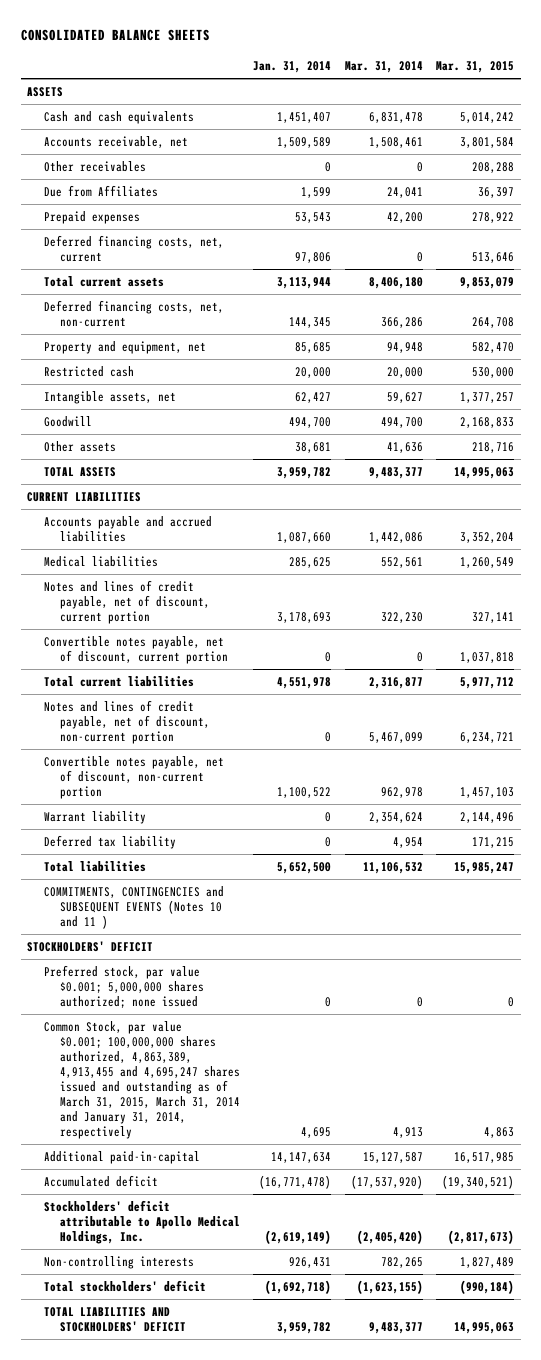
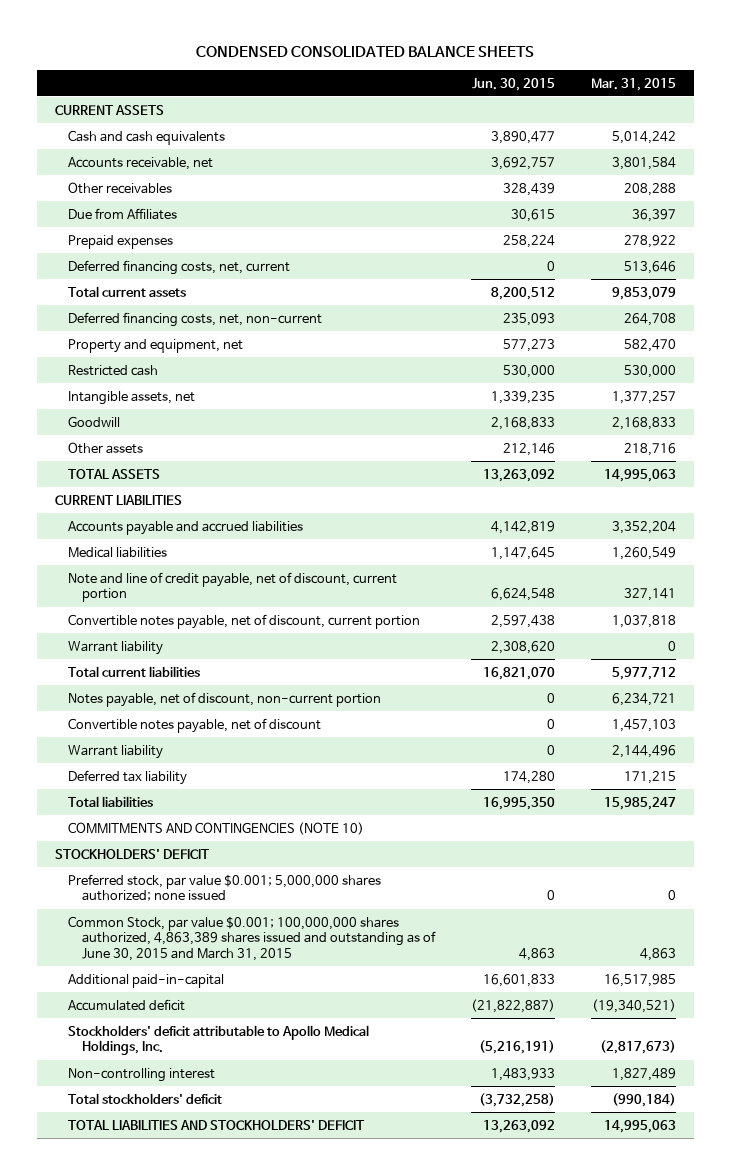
- CONSOLIDATED BALANCE SHEETS
+ CONDENSED CONSOLIDATED BALANCE SHEETS
- | Jan. 31, 2014 | Mar. 31, 2014 | Mar. 31, 2015
+ | Jun. 30, 2015 | Mar. 31, 2015
- ASSETS
+ CURRENT ASSETS
- Notes and lines of credit payable, net of discount, current portion | 3,178,693 | 322,230 | 327,141
+ Note and line of credit payable, net of discount, current portion | 6,624,548 | 327,141
+ Warrant liability | 2,308,620 | 0
- Notes and lines of credit payable, net of discount, non-current portion | 0 | 5,467,099 | 6,234,721
- Convertible notes payable, net of discount, non-current portion | 1,100,522 | 962,978 | 1,457,103
+ Notes payable, net of discount, non-current portion | 0 | 6,234,721
+ Convertible notes payable, net of discount | 0 | 1,457,103
- COMMITMENTS, CONTINGENCIES and SUBSEQUENT EVENTS (Notes 10 and 11 )
+ COMMITMENTS AND CONTINGENCIES (NOTE 10)
- Common Stock, par value $0.001; 100,000,000 shares authorized, 4,863,389, 4,913,455 and 4,695,247 shares issued and outstanding as of March 31, 2015, March 31, 2014 and January 31, 2014, respectively | 4,695 | 4,913 | 4,863
+ Common Stock, par value $0.001; 100,000,000 shares authorized, 4,863,389 shares issued and outstanding as of June 30, 2015 and March 31, 2015 | 4,863 | 4,863
- Non-controlling interests | 926,431 | 782,265 | 1,827,489
+ Non-controlling interest | 1,483,933 | 1,827,489

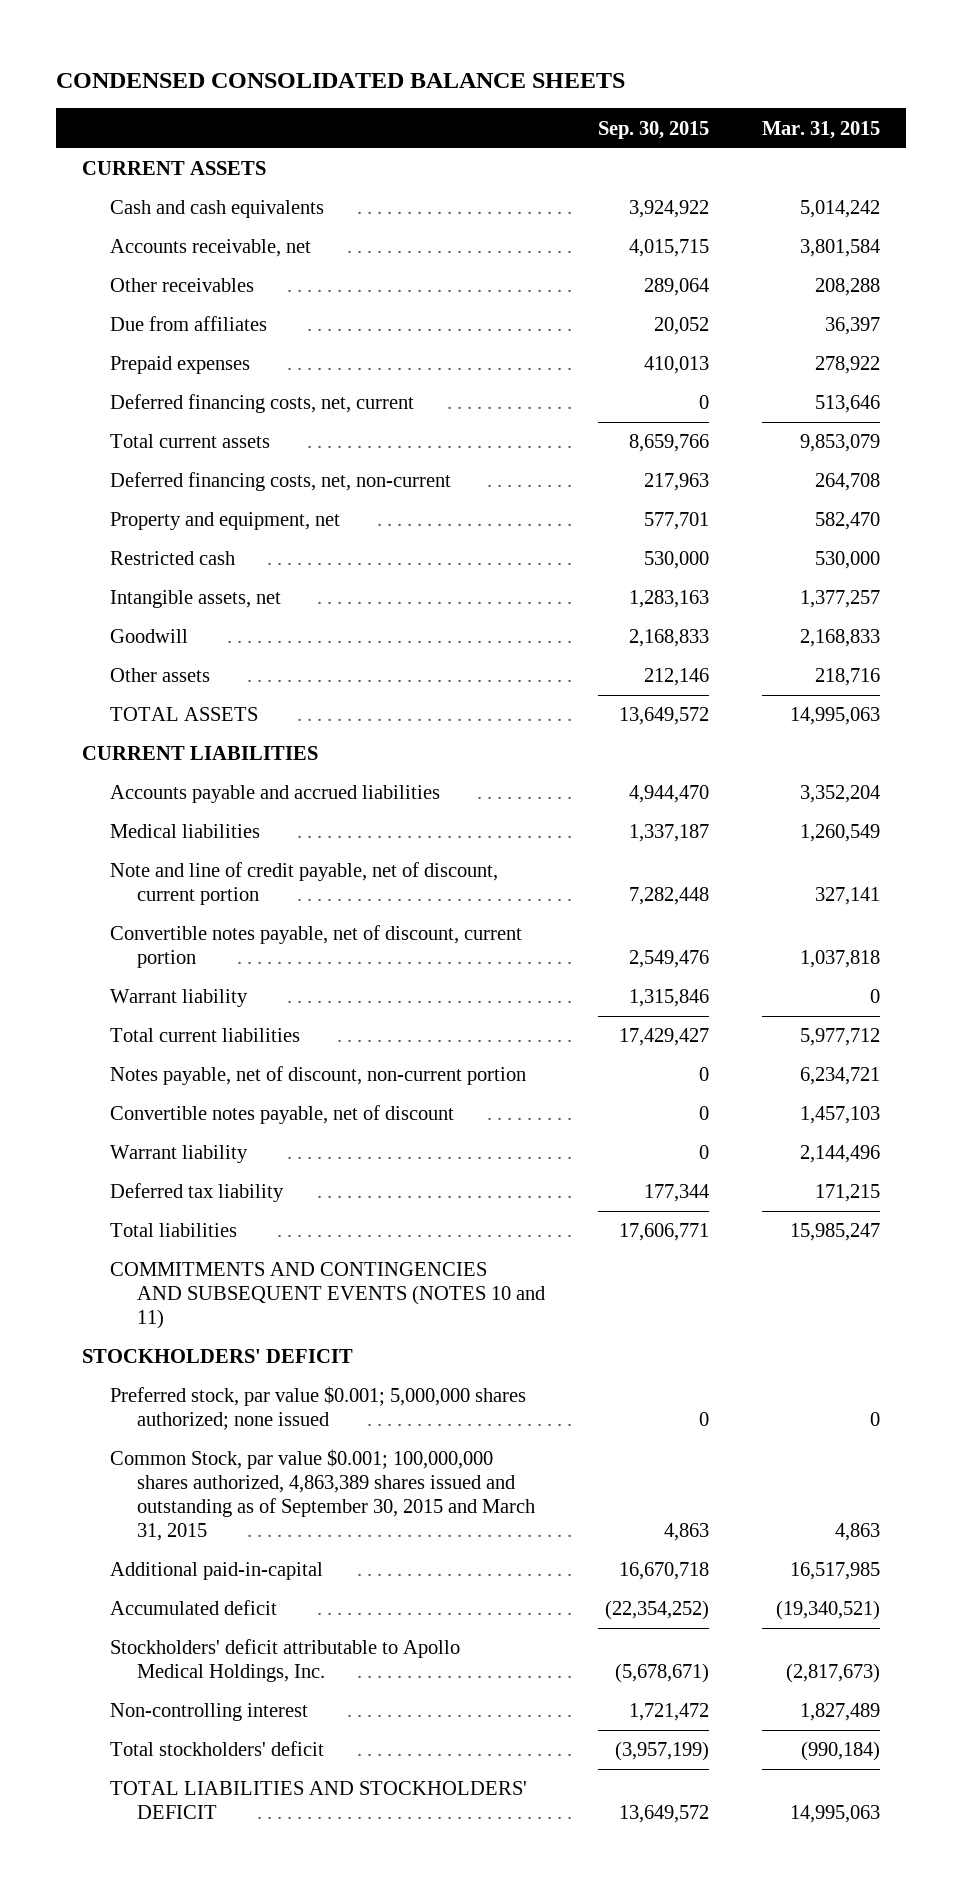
- | Jun. 30, 2015 | Mar. 31, 2015
+ | Sep. 30, 2015 | Mar. 31, 2015
- Due from Affiliates | 30,615 | 36,397
+ Due from affiliates | 20,052 | 36,397
- COMMITMENTS AND CONTINGENCIES (NOTE 10)
+ COMMITMENTS AND CONTINGENCIES AND SUBSEQUENT EVENTS (NOTES 10 and 11)
- Common Stock, par value $0.001; 100,000,000 shares authorized, 4,863,389 shares issued and outstanding as of June 30, 2015 and March 31, 2015 | 4,863 | 4,863
+ Common Stock, par value $0.001; 100,000,000 shares authorized, 4,863,389 shares issued and outstanding as of September 30, 2015 and March 31, 2015 | 4,863 | 4,863

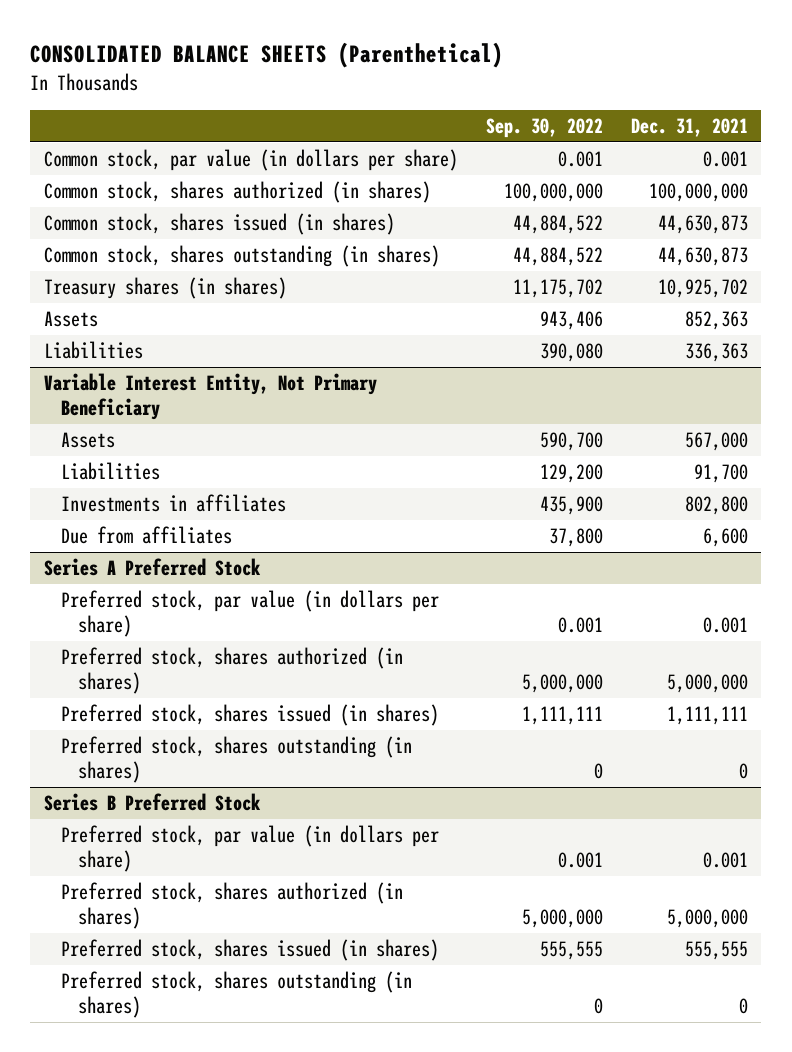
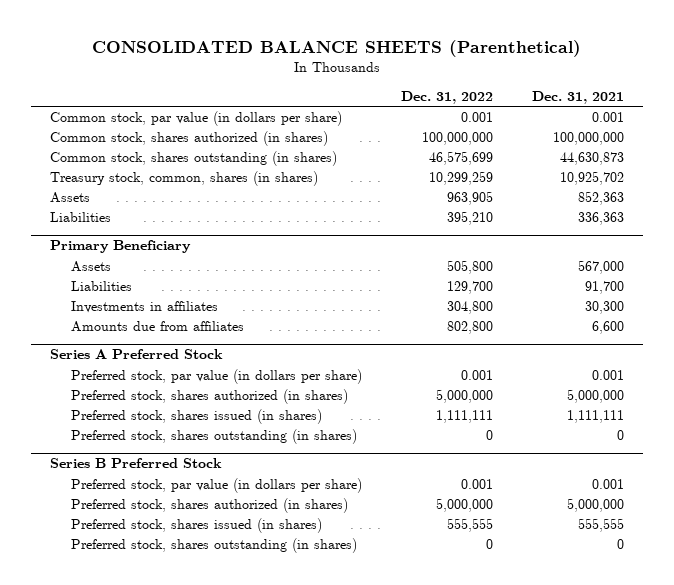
- | Sep. 30, 2022 | Dec. 31, 2021
+ | Dec. 31, 2022 | Dec. 31, 2021
- Common stock, shares issued (in shares) | 44,884,522 | 44,630,873
- Treasury shares (in shares) | 11,175,702 | 10,925,702
+ Treasury stock, common, shares (in shares) | 10,299,259 | 10,925,702
- Variable Interest Entity, Not Primary Beneficiary
+ Primary Beneficiary
- Investments in affiliates | 435,900 | 802,800
- Due from affiliates | 37,800 | 6,600
+ Investments in affiliates | 304,800 | 30,300
+ Amounts due from affiliates | 802,800 | 6,600

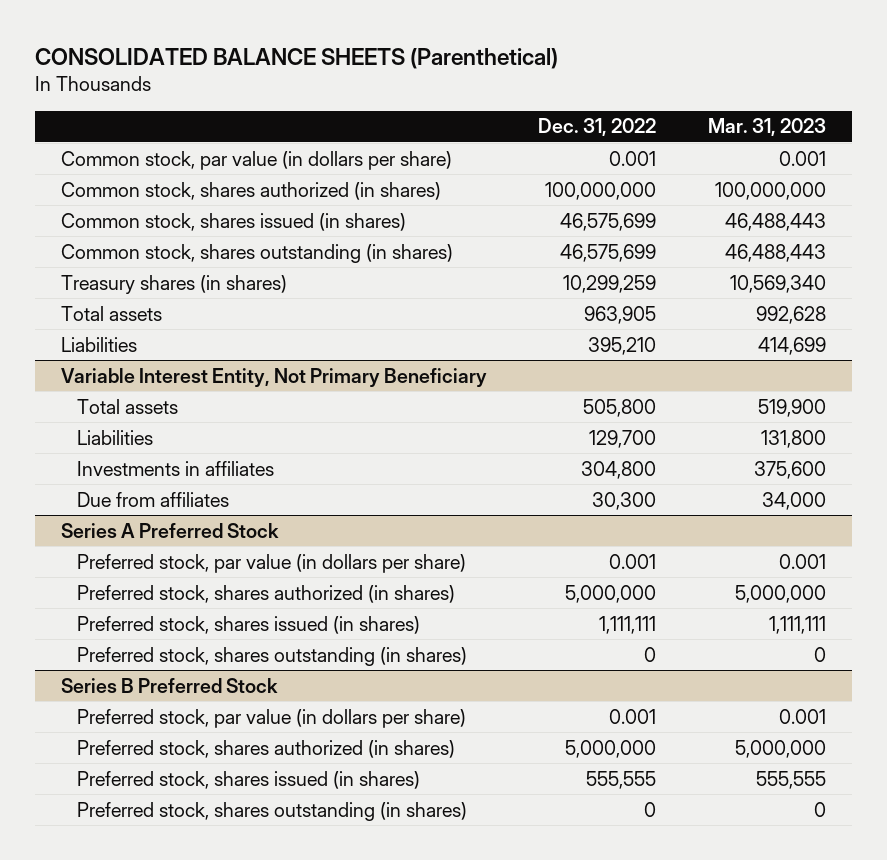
- | Dec. 31, 2022 | Dec. 31, 2021
+ | Dec. 31, 2022 | Mar. 31, 2023
+ Common stock, shares issued (in shares) | 46,575,699 | 46,488,443
- Treasury stock, common, shares (in shares) | 10,299,259 | 10,925,702
- Assets | 963,905 | 852,363
+ Treasury shares (in shares) | 10,299,259 | 10,569,340
+ Total assets | 963,905 | 992,628
- Primary Beneficiary
- Assets | 505,800 | 567,000
+ Variable Interest Entity, Not Primary Beneficiary
+ Total assets | 505,800 | 519,900
- Amounts due from affiliates | 802,800 | 6,600
+ Due from affiliates | 30,300 | 34,000

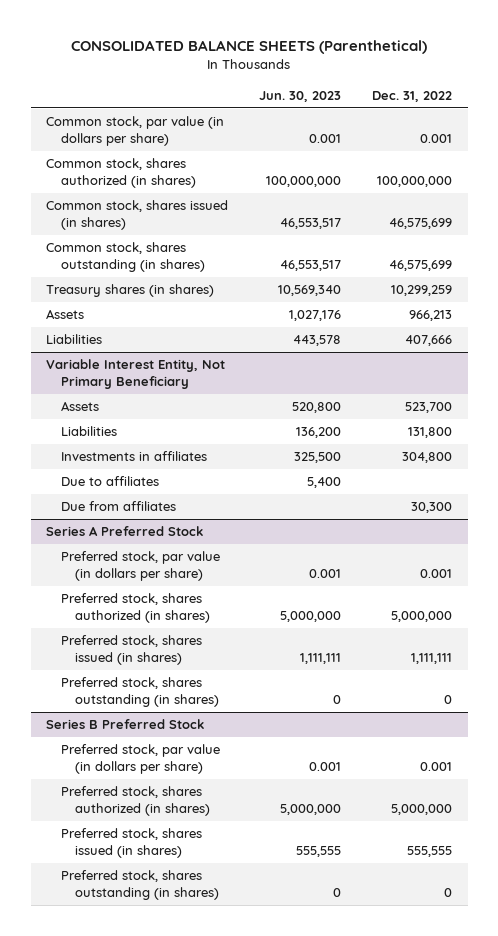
- | Dec. 31, 2022 | Mar. 31, 2023
+ | Jun. 30, 2023 | Dec. 31, 2022
- Total assets | 963,905 | 992,628
- Liabilities | 395,210 | 414,699
+ Assets | 1,027,176 | 966,213
+ Liabilities | 443,578 | 407,666
@ Variable Interest Entity, Not Primary Beneficiary
- Total assets | 505,800 | 519,900
- Liabilities | 129,700 | 131,800
+ Assets | 520,800 | 523,700
+ Liabilities | 136,200 | 131,800
+ Due to affiliates | 5,400 |

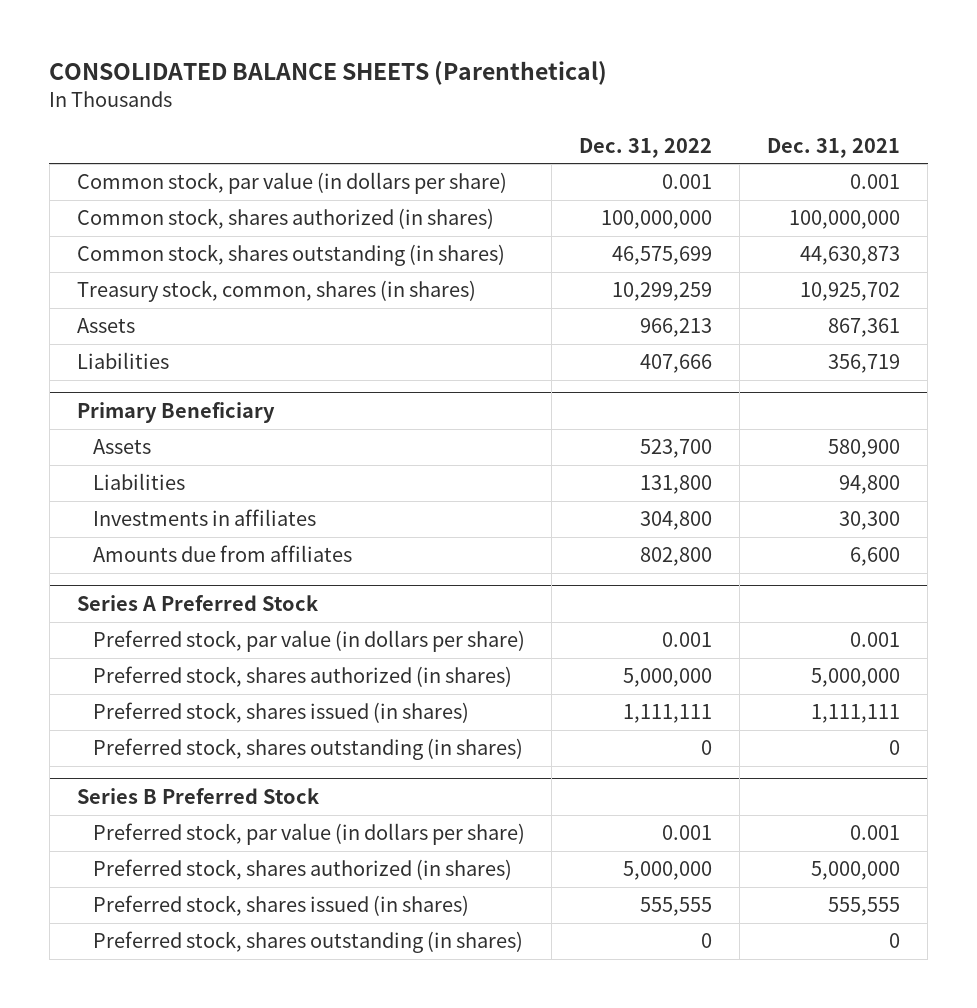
- | Jun. 30, 2023 | Dec. 31, 2022
+ | Dec. 31, 2022 | Dec. 31, 2021
- Common stock, shares issued (in shares) | 46,553,517 | 46,575,699
- Treasury shares (in shares) | 10,569,340 | 10,299,259
+ Treasury stock, common, shares (in shares) | 10,299,259 | 10,925,702
- Variable Interest Entity, Not Primary Beneficiary
+ Primary Beneficiary
- Due to affiliates | 5,400 |
- Due from affiliates | | 30,300
+ Amounts due from affiliates | 802,800 | 6,600

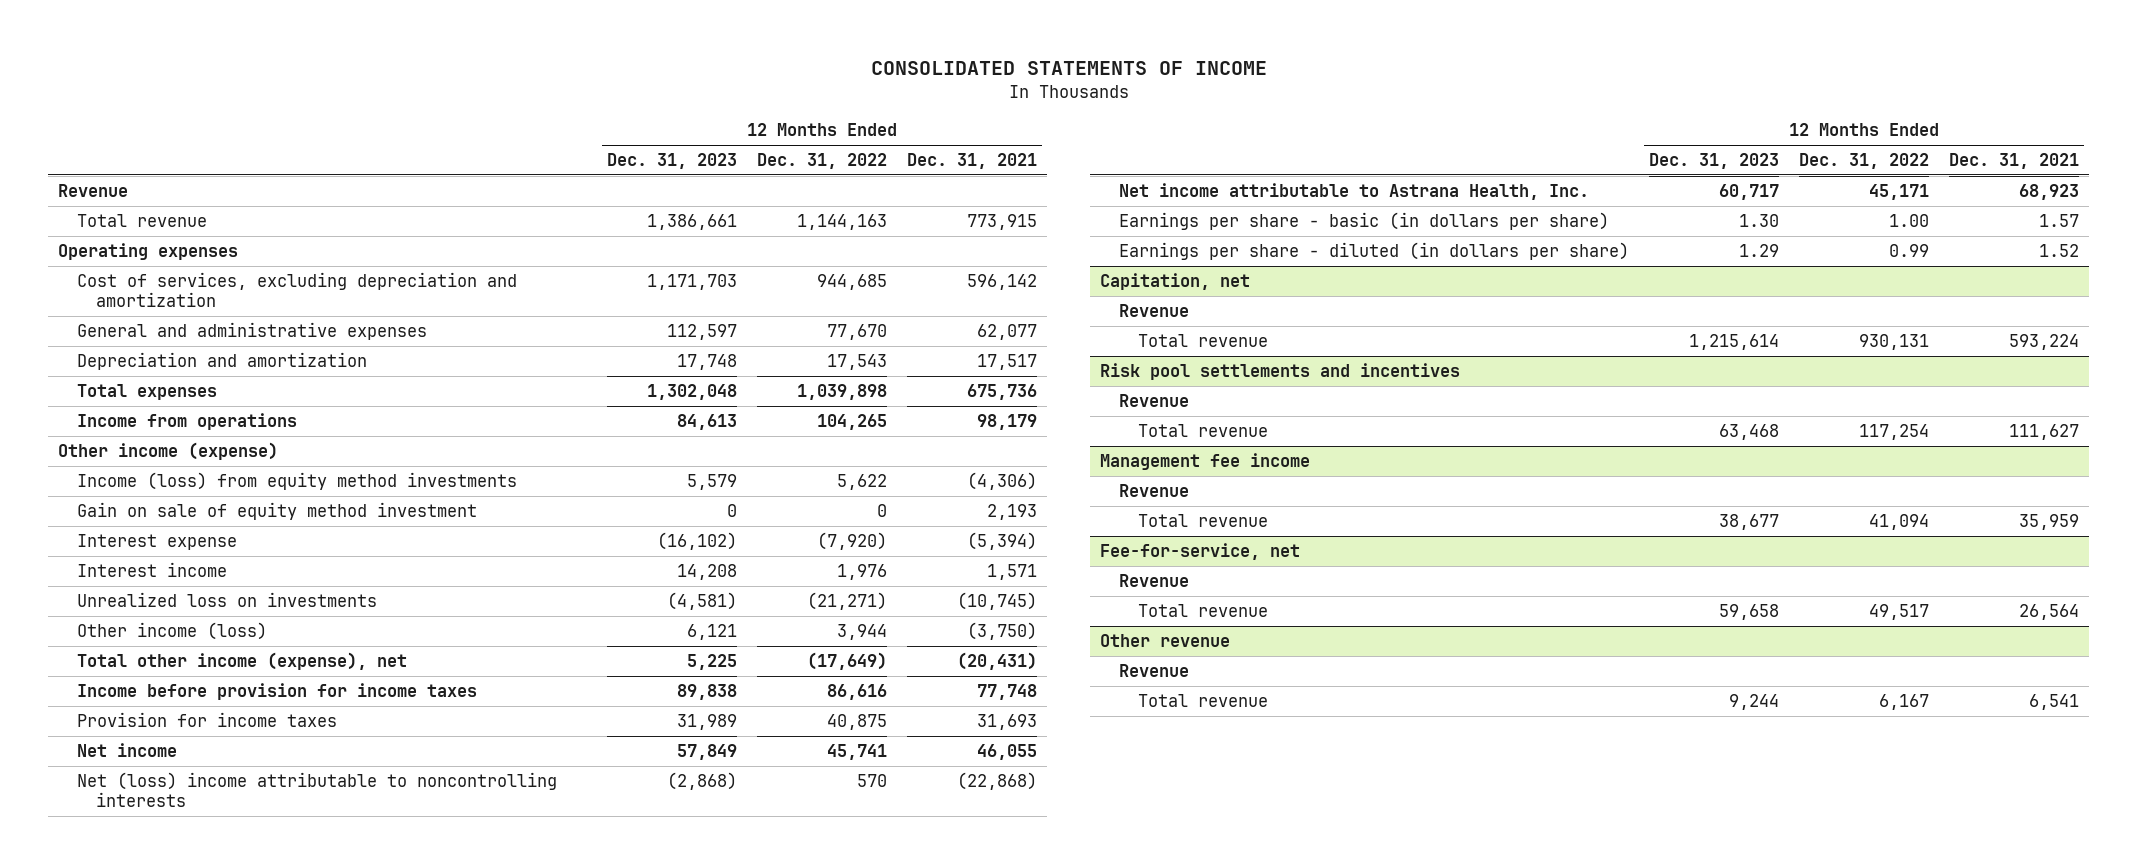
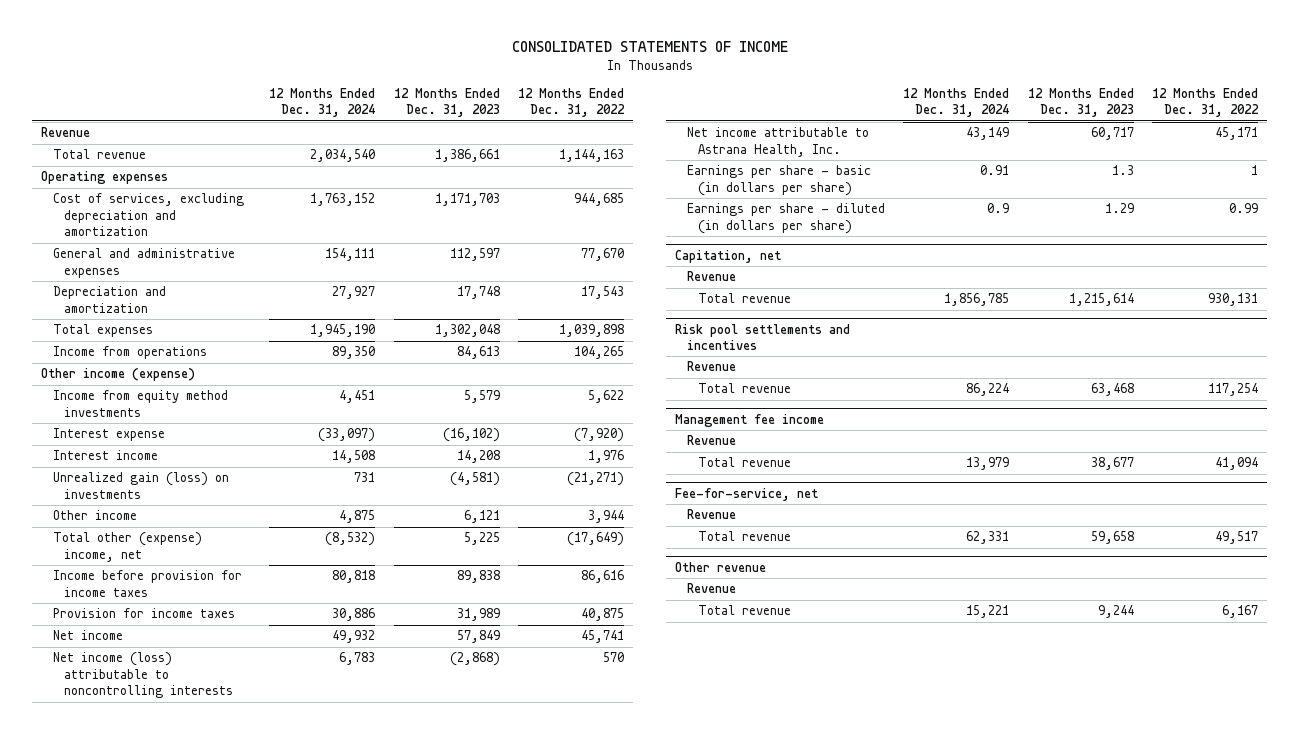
- | 12 Months Ended Dec. 31, 2023 | 12 Months Ended Dec. 31, 2022 | 12 Months Ended Dec. 31, 2021
+ | 12 Months Ended Dec. 31, 2024 | 12 Months Ended Dec. 31, 2023 | 12 Months Ended Dec. 31, 2022
- Income (loss) from equity method investments | 5,579 | 5,622 | (4,306)
- Gain on sale of equity method investment | 0 | 0 | 2,193
+ Income from equity method investments | 4,451 | 5,579 | 5,622
- Unrealized loss on investments | (4,581) | (21,271) | (10,745)
- Other income (loss) | 6,121 | 3,944 | (3,750)
- Total other income (expense), net | 5,225 | (17,649) | (20,431)
+ Unrealized gain (loss) on investments | 731 | (4,581) | (21,271)
+ Other income | 4,875 | 6,121 | 3,944
+ Total other (expense) income, net | (8,532) | 5,225 | (17,649)
- Net (loss) income attributable to noncontrolling interests | (2,868) | 570 | (22,868)
+ Net income (loss) attributable to noncontrolling interests | 6,783 | (2,868) | 570
- Earnings per share - basic (in dollars per share) | 1.30 | 1.00 | 1.57
+ Earnings per share - basic (in dollars per share) | 0.91 | 1.3 | 1

